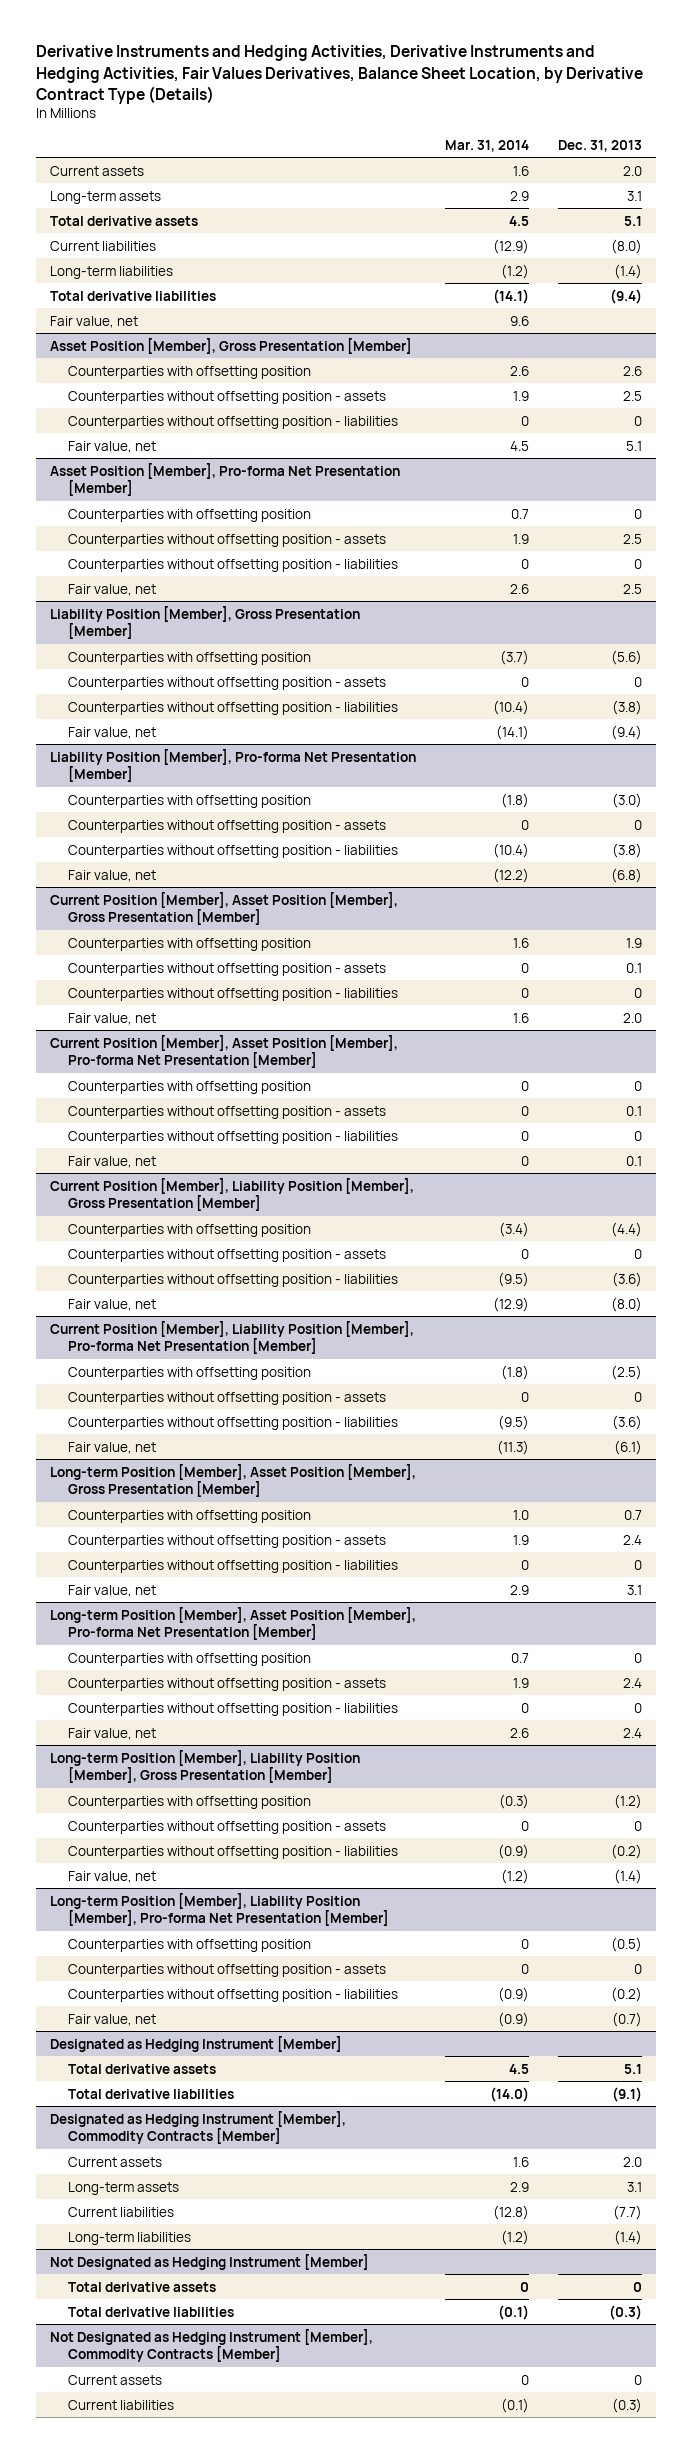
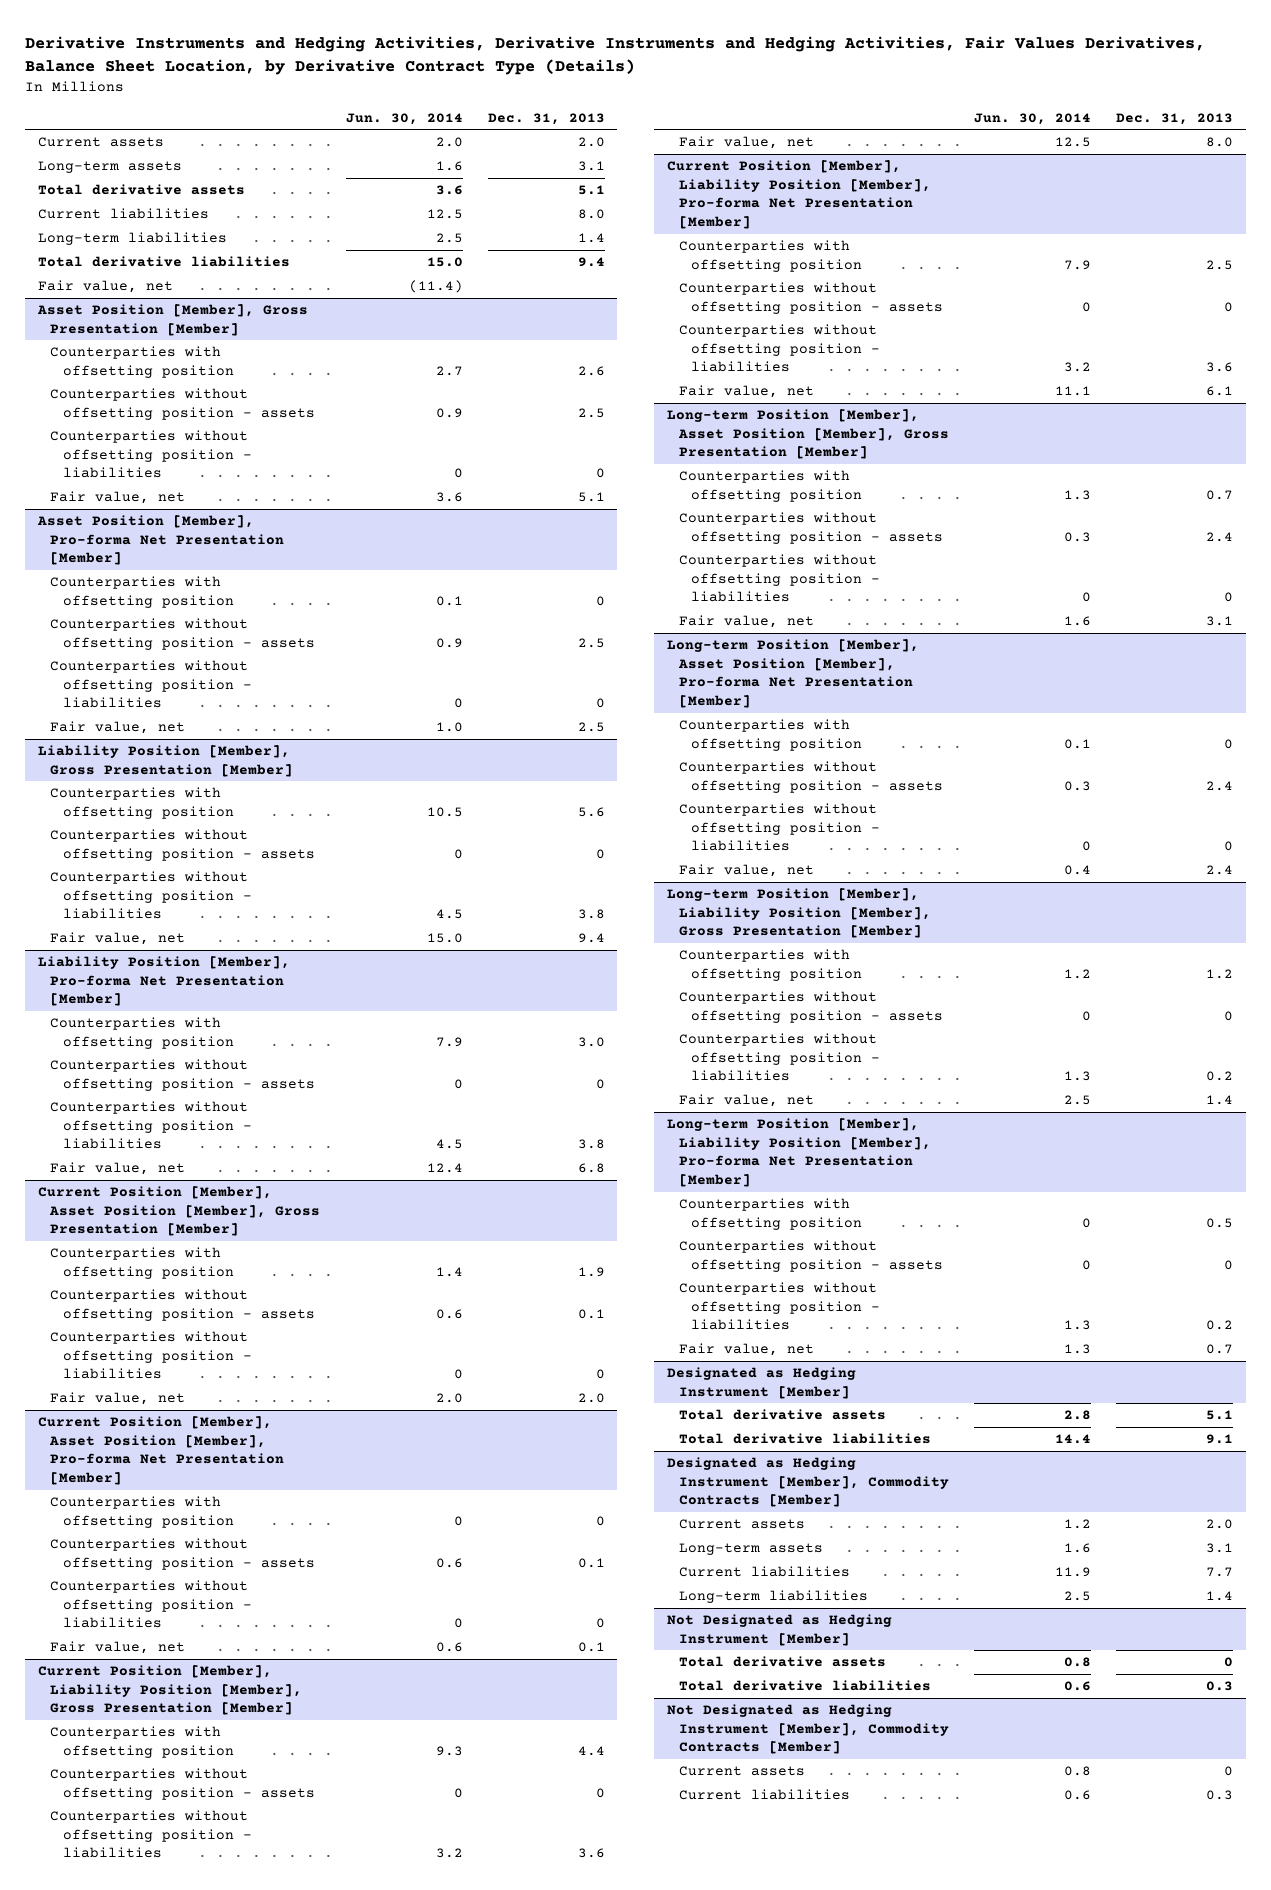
- | Mar. 31, 2014 | Dec. 31, 2013
+ | Jun. 30, 2014 | Dec. 31, 2013
- Current liabilities | (12.9) | (8.0)
- Long-term liabilities | (1.2) | (1.4)
- Total derivative liabilities | (14.1) | (9.4)
+ Current liabilities | 12.5 | 8.0
+ Long-term liabilities | 2.5 | 1.4
+ Total derivative liabilities | 15.0 | 9.4
@ Liability Position [Member], Gross Presentation [Member]
- Counterparties with offsetting position | (3.7) | (5.6)
+ Counterparties with offsetting position | 10.5 | 5.6
- Counterparties without offsetting position - liabilities | (10.4) | (3.8)
- Fair value, net | (14.1) | (9.4)
+ Counterparties without offsetting position - liabilities | 4.5 | 3.8
+ Fair value, net | 15.0 | 9.4
@ Liability Position [Member], Pro-forma Net Presentation [Member]
- Counterparties with offsetting position | (1.8) | (3.0)
+ Counterparties with offsetting position | 7.9 | 3.0
- Counterparties without offsetting position - liabilities | (10.4) | (3.8)
- Fair value, net | (12.2) | (6.8)
+ Counterparties without offsetting position - liabilities | 4.5 | 3.8
+ Fair value, net | 12.4 | 6.8
@ Current Position [Member], Liability Position [Member], Gross Presentation [Member]
- Counterparties with offsetting position | (3.4) | (4.4)
+ Counterparties with offsetting position | 9.3 | 4.4
- Counterparties without offsetting position - liabilities | (9.5) | (3.6)
- Fair value, net | (12.9) | (8.0)
+ Counterparties without offsetting position - liabilities | 3.2 | 3.6
+ Fair value, net | 12.5 | 8.0
@ Current Position [Member], Liability Position [Member], Pro-forma Net Presentation [Member]
- Counterparties with offsetting position | (1.8) | (2.5)
+ Counterparties with offsetting position | 7.9 | 2.5
- Counterparties without offsetting position - liabilities | (9.5) | (3.6)
- Fair value, net | (11.3) | (6.1)
+ Counterparties without offsetting position - liabilities | 3.2 | 3.6
+ Fair value, net | 11.1 | 6.1
@ Long-term Position [Member], Liability Position [Member], Gross Presentation [Member]
- Counterparties with offsetting position | (0.3) | (1.2)
+ Counterparties with offsetting position | 1.2 | 1.2
- Counterparties without offsetting position - liabilities | (0.9) | (0.2)
- Fair value, net | (1.2) | (1.4)
+ Counterparties without offsetting position - liabilities | 1.3 | 0.2
+ Fair value, net | 2.5 | 1.4
@ Long-term Position [Member], Liability Position [Member], Pro-forma Net Presentation [Member]
- Counterparties with offsetting position | 0 | (0.5)
+ Counterparties with offsetting position | 0 | 0.5
- Counterparties without offsetting position - liabilities | (0.9) | (0.2)
- Fair value, net | (0.9) | (0.7)
+ Counterparties without offsetting position - liabilities | 1.3 | 0.2
+ Fair value, net | 1.3 | 0.7
@ Designated as Hedging Instrument [Member]
- Total derivative liabilities | (14.0) | (9.1)
+ Total derivative liabilities | 14.4 | 9.1
@ Designated as Hedging Instrument [Member], Commodity Contracts [Member]
- Current liabilities | (12.8) | (7.7)
- Long-term liabilities | (1.2) | (1.4)
+ Current liabilities | 11.9 | 7.7
+ Long-term liabilities | 2.5 | 1.4
@ Not Designated as Hedging Instrument [Member]
- Total derivative liabilities | (0.1) | (0.3)
+ Total derivative liabilities | 0.6 | 0.3
@ Not Designated as Hedging Instrument [Member], Commodity Contracts [Member]
- Current liabilities | (0.1) | (0.3)
+ Current liabilities | 0.6 | 0.3

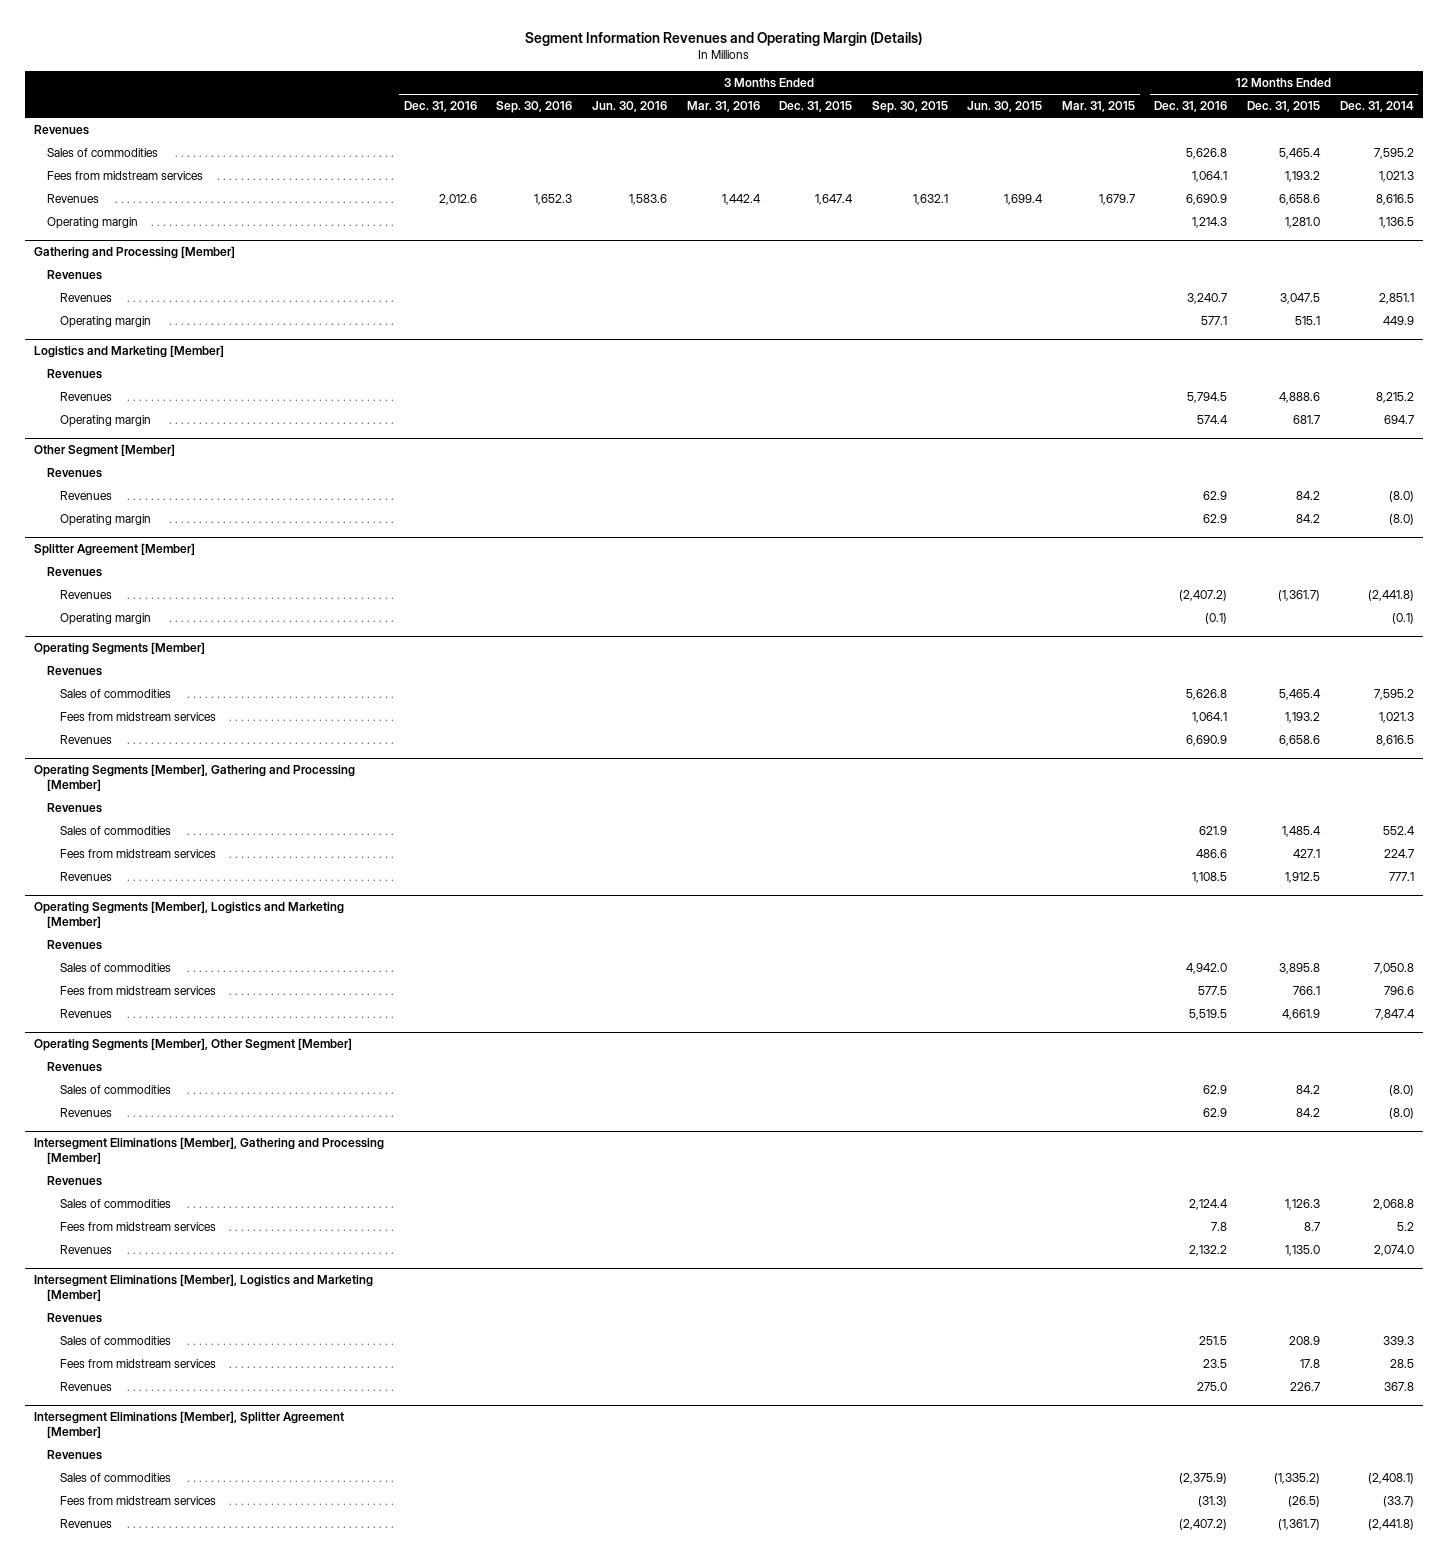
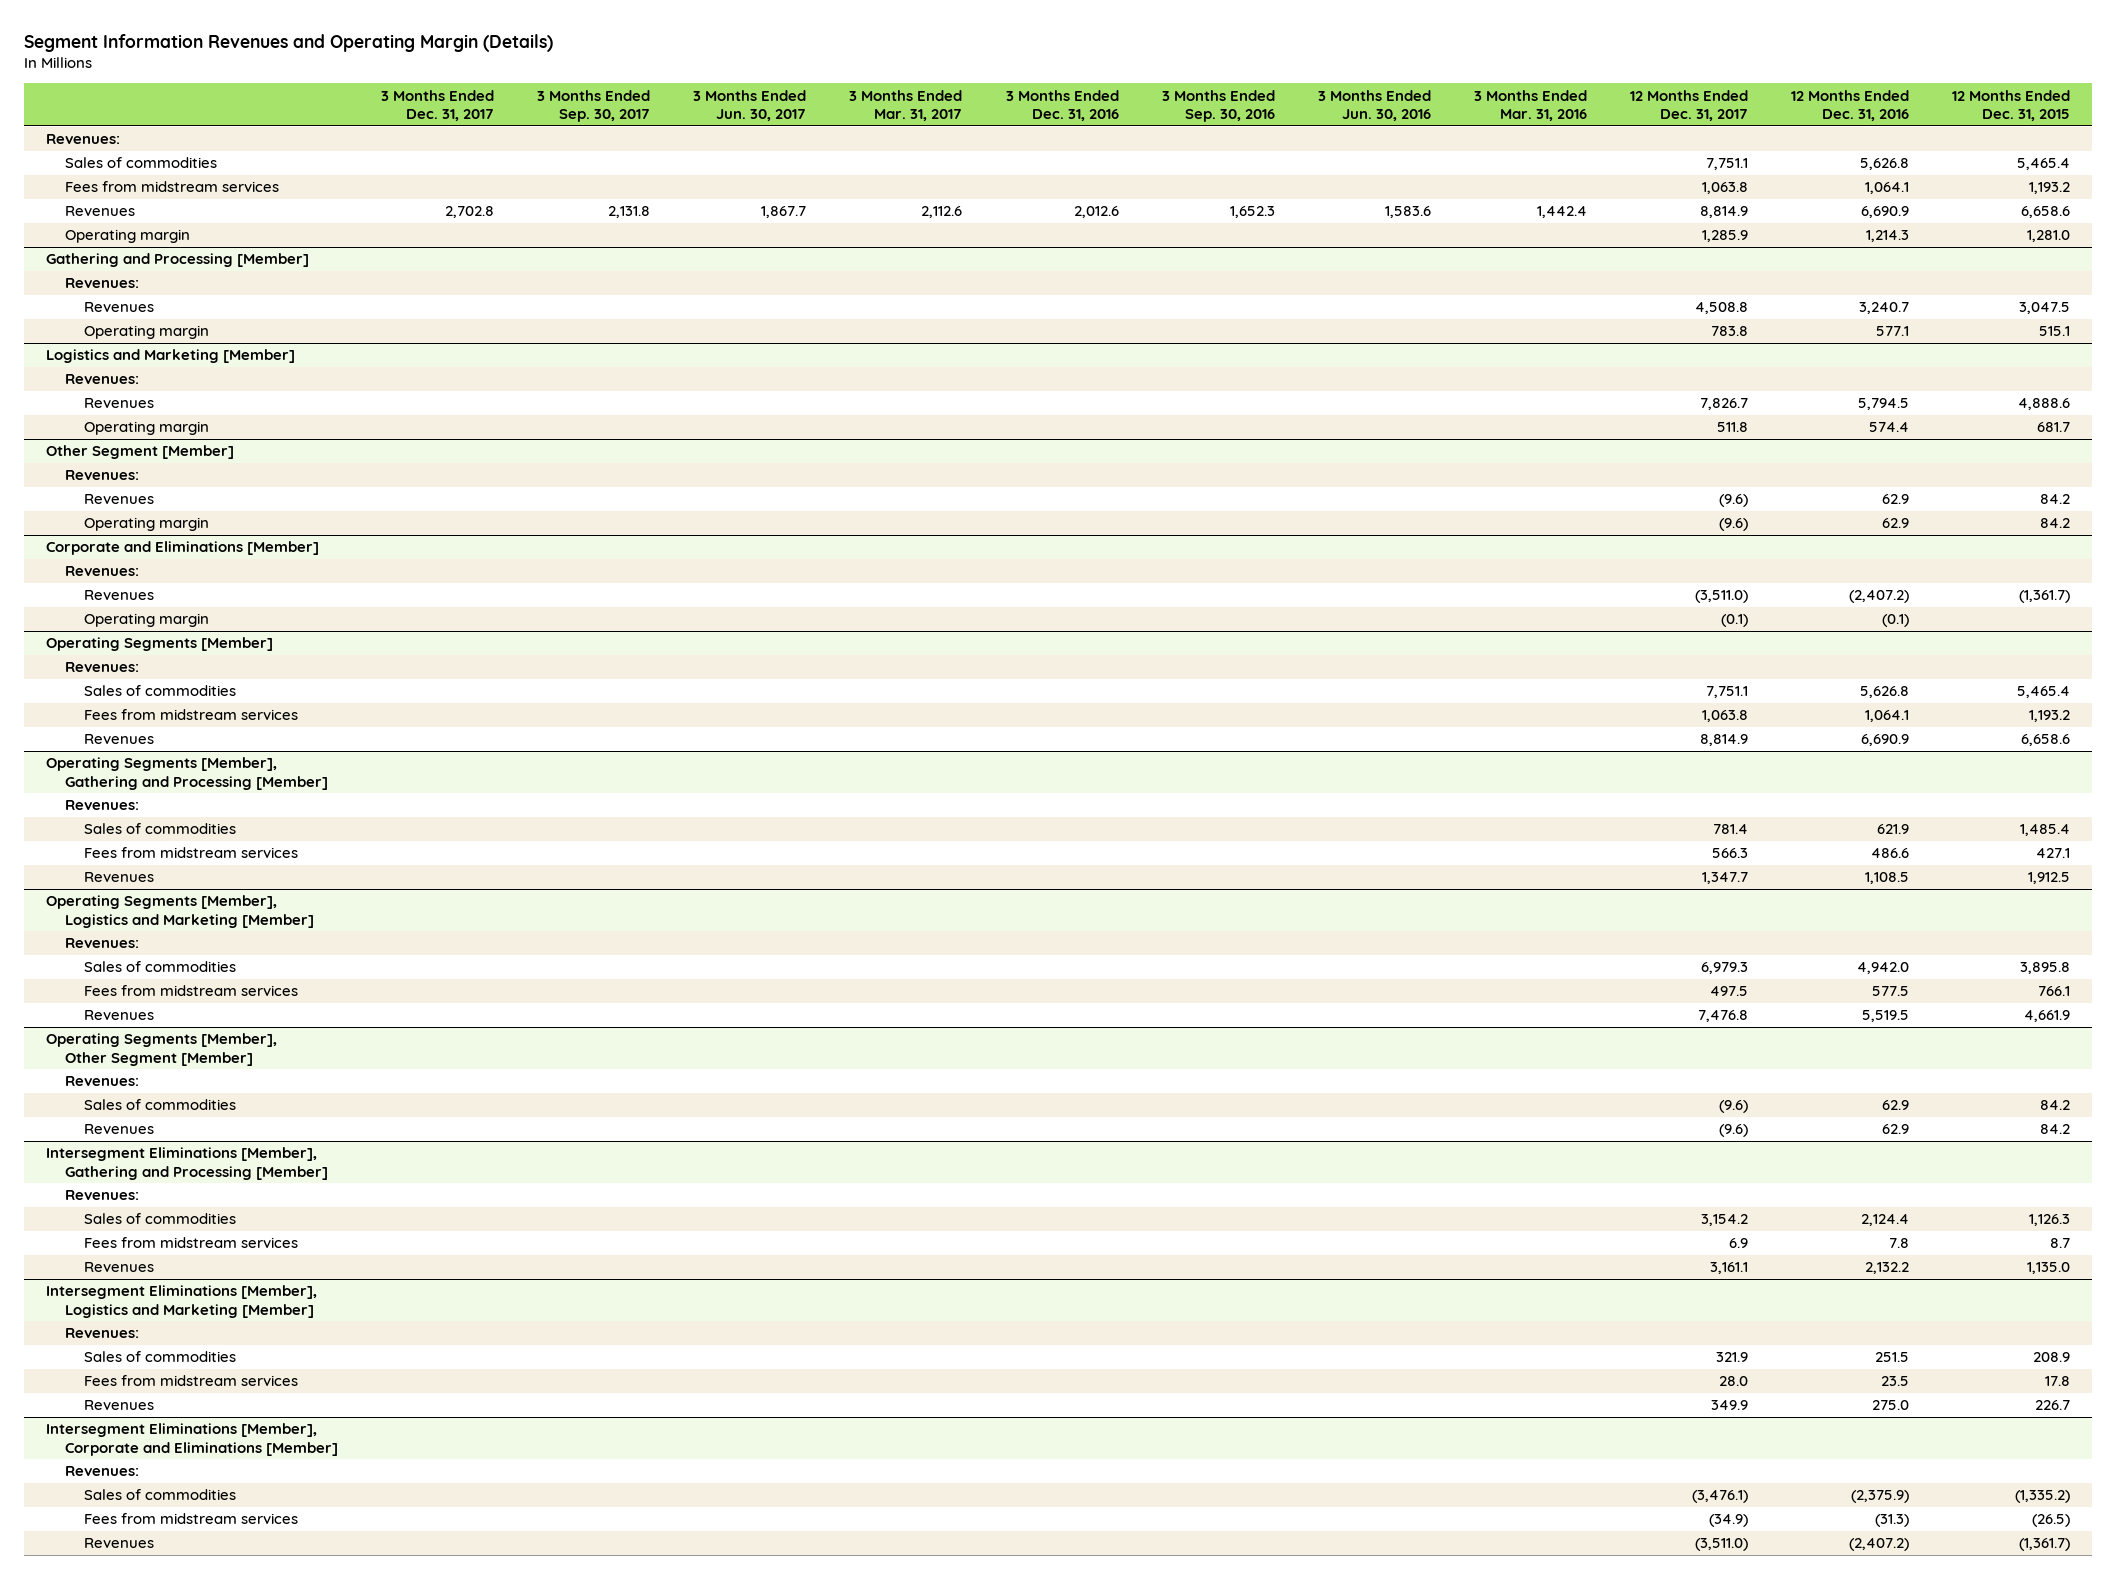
- | 3 Months Ended Dec. 31, 2016 | 3 Months Ended Sep. 30, 2016 | 3 Months Ended Jun. 30, 2016 | 3 Months Ended Mar. 31, 2016 | 3 Months Ended Dec. 31, 2015 | 3 Months Ended Sep. 30, 2015 | 3 Months Ended Jun. 30, 2015 | 3 Months Ended Mar. 31, 2015 | 12 Months Ended Dec. 31, 2016 | 12 Months Ended Dec. 31, 2015 | 12 Months Ended Dec. 31, 2014
+ | 3 Months Ended Dec. 31, 2017 | 3 Months Ended Sep. 30, 2017 | 3 Months Ended Jun. 30, 2017 | 3 Months Ended Mar. 31, 2017 | 3 Months Ended Dec. 31, 2016 | 3 Months Ended Sep. 30, 2016 | 3 Months Ended Jun. 30, 2016 | 3 Months Ended Mar. 31, 2016 | 12 Months Ended Dec. 31, 2017 | 12 Months Ended Dec. 31, 2016 | 12 Months Ended Dec. 31, 2015
- Revenues
+ Revenues:
@ Gathering and Processing [Member]
- Revenues
+ Revenues:
@ Logistics and Marketing [Member]
- Revenues
+ Revenues:
@ Other Segment [Member]
- Revenues
+ Revenues:
- Splitter Agreement [Member]
- Revenues
+ Corporate and Eliminations [Member]
+ Revenues:
@ Operating Segments [Member]
- Revenues
+ Revenues:
@ Operating Segments [Member], Gathering and Processing [Member]
- Revenues
+ Revenues:
@ Operating Segments [Member], Logistics and Marketing [Member]
- Revenues
+ Revenues:
@ Operating Segments [Member], Other Segment [Member]
- Revenues
+ Revenues:
@ Intersegment Eliminations [Member], Gathering and Processing [Member]
- Revenues
+ Revenues:
@ Intersegment Eliminations [Member], Logistics and Marketing [Member]
- Revenues
+ Revenues:
- Intersegment Eliminations [Member], Splitter Agreement [Member]
- Revenues
+ Intersegment Eliminations [Member], Corporate and Eliminations [Member]
+ Revenues:

